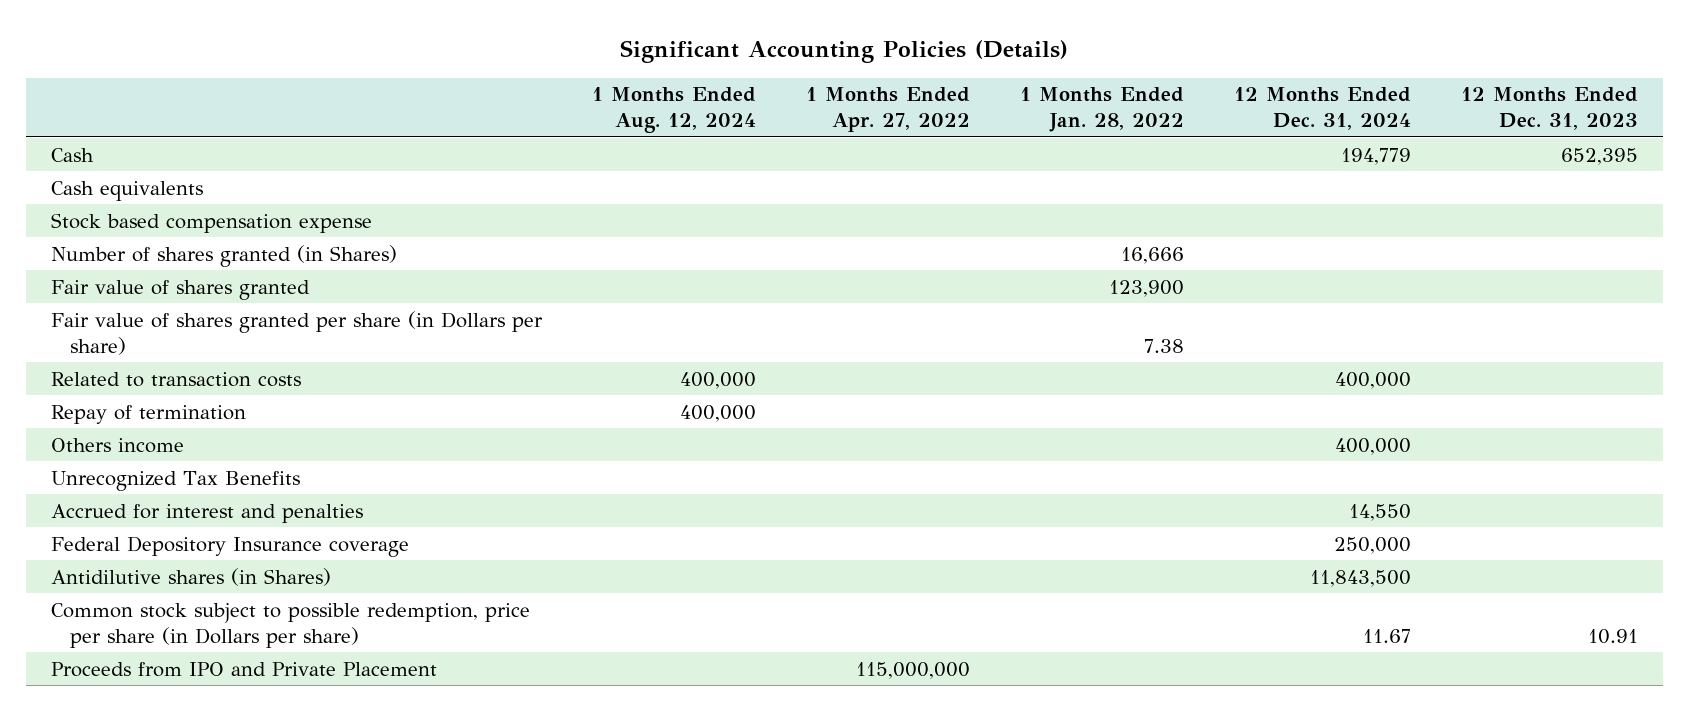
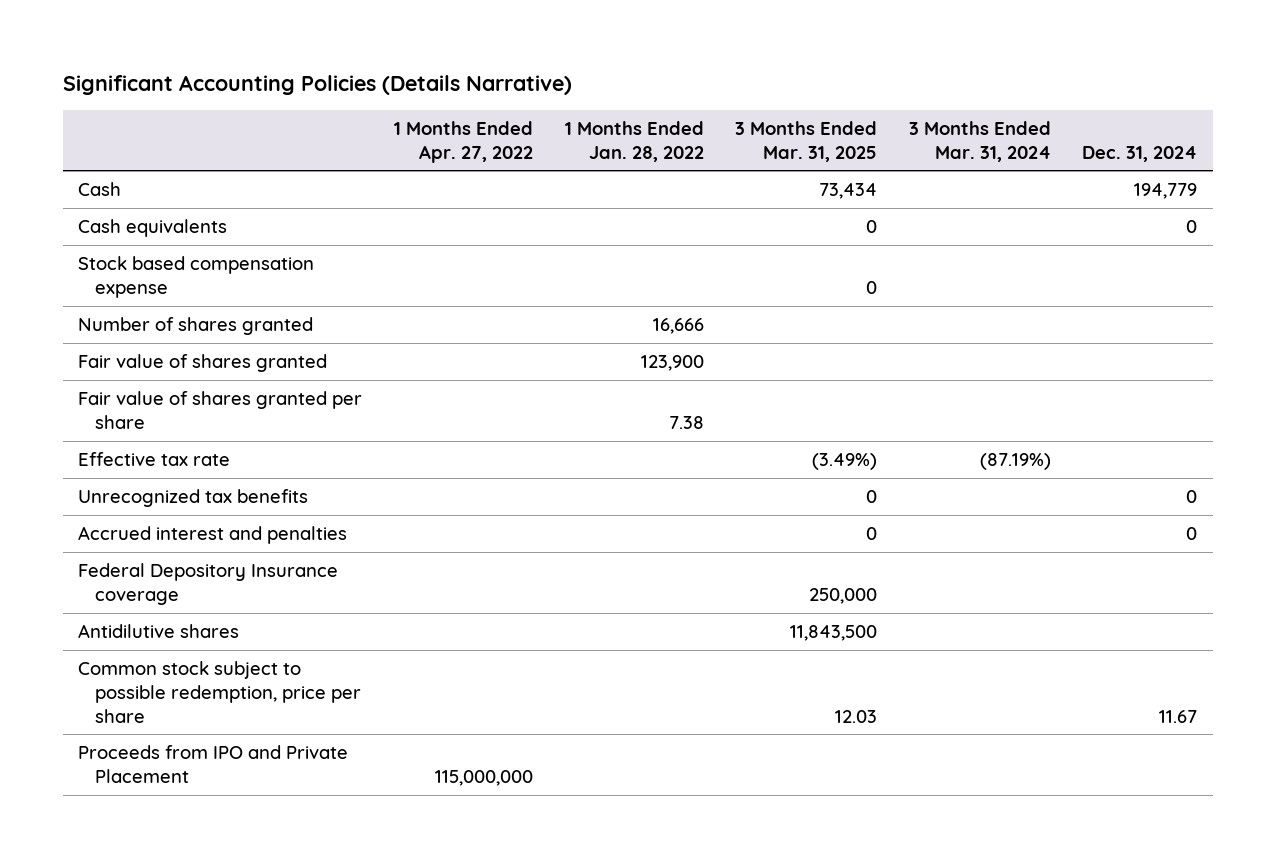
- Significant Accounting Policies (Details)
+ Significant Accounting Policies (Details Narrative)
- | 1 Months Ended Aug. 12, 2024 | 1 Months Ended Apr. 27, 2022 | 1 Months Ended Jan. 28, 2022 | 12 Months Ended Dec. 31, 2024 | 12 Months Ended Dec. 31, 2023
+ | 1 Months Ended Apr. 27, 2022 | 1 Months Ended Jan. 28, 2022 | 3 Months Ended Mar. 31, 2025 | 3 Months Ended Mar. 31, 2024 | Dec. 31, 2024
- Number of shares granted (in Shares) | | | 16,666 | |
+ Number of shares granted | | 16,666 | | |
- Fair value of shares granted per share (in Dollars per share) | | | 7.38 | |
- Related to transaction costs | 400,000 | | | 400,000 |
- Repay of termination | 400,000 | | | |
- Others income | | | | 400,000 |
- Unrecognized Tax Benefits
- Accrued for interest and penalties | | | | 14,550 |
+ Fair value of shares granted per share | | 7.38 | | |
+ Effective tax rate | | | (3.49%) | (87.19%) |
+ Unrecognized tax benefits | | | 0 | | 0
+ Accrued interest and penalties | | | 0 | | 0
- Antidilutive shares (in Shares) | | | | 11,843,500 |
- Common stock subject to possible redemption, price per share (in Dollars per share) | | | | 11.67 | 10.91
+ Antidilutive shares | | | 11,843,500 | |
+ Common stock subject to possible redemption, price per share | | | 12.03 | | 11.67

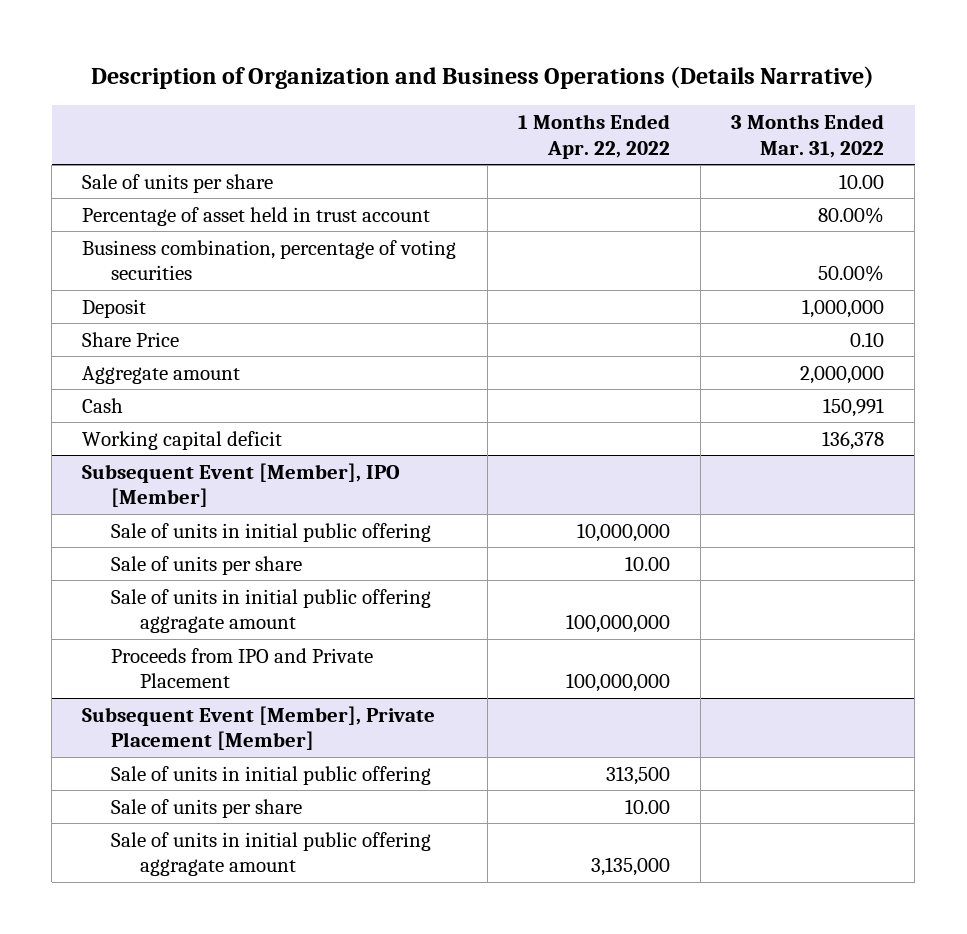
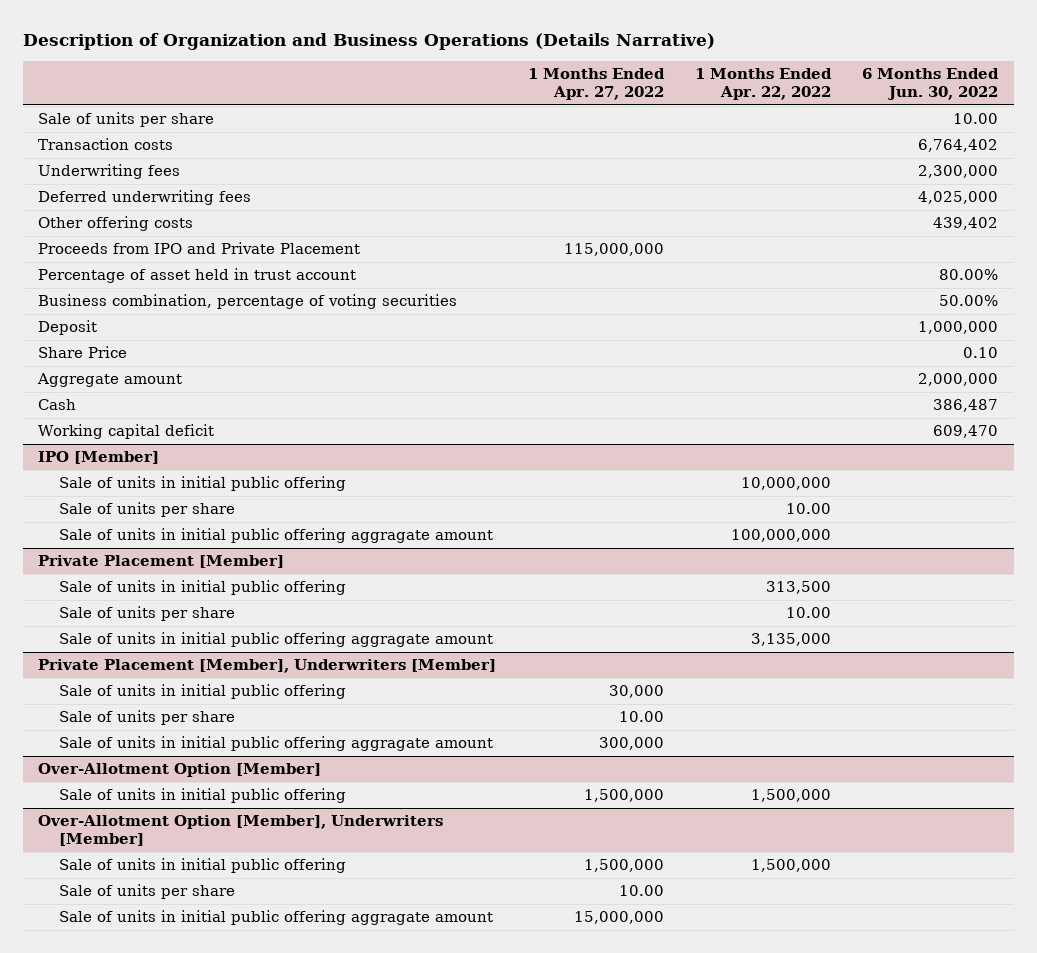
- | 1 Months Ended Apr. 22, 2022 | 3 Months Ended Mar. 31, 2022
+ | 1 Months Ended Apr. 27, 2022 | 1 Months Ended Apr. 22, 2022 | 6 Months Ended Jun. 30, 2022
+ Transaction costs | | | 6,764,402
+ Underwriting fees | | | 2,300,000
+ Deferred underwriting fees | | | 4,025,000
+ Other offering costs | | | 439,402
+ Proceeds from IPO and Private Placement | 115,000,000 | |
- Subsequent Event [Member], IPO [Member]
+ IPO [Member]
- Proceeds from IPO and Private Placement | 100,000,000 |
- Subsequent Event [Member], Private Placement [Member]
+ Private Placement [Member]
+ Private Placement [Member], Underwriters [Member]
+ Sale of units in initial public offering | 30,000 | |
+ Sale of units per share | 10.00 | |
+ Sale of units in initial public offering aggragate amount | 300,000 | |
+ Over-Allotment Option [Member]
+ Sale of units in initial public offering | 1,500,000 | 1,500,000 |
+ Over-Allotment Option [Member], Underwriters [Member]
+ Sale of units in initial public offering | 1,500,000 | 1,500,000 |
+ Sale of units per share | 10.00 | |
+ Sale of units in initial public offering aggragate amount | 15,000,000 | |

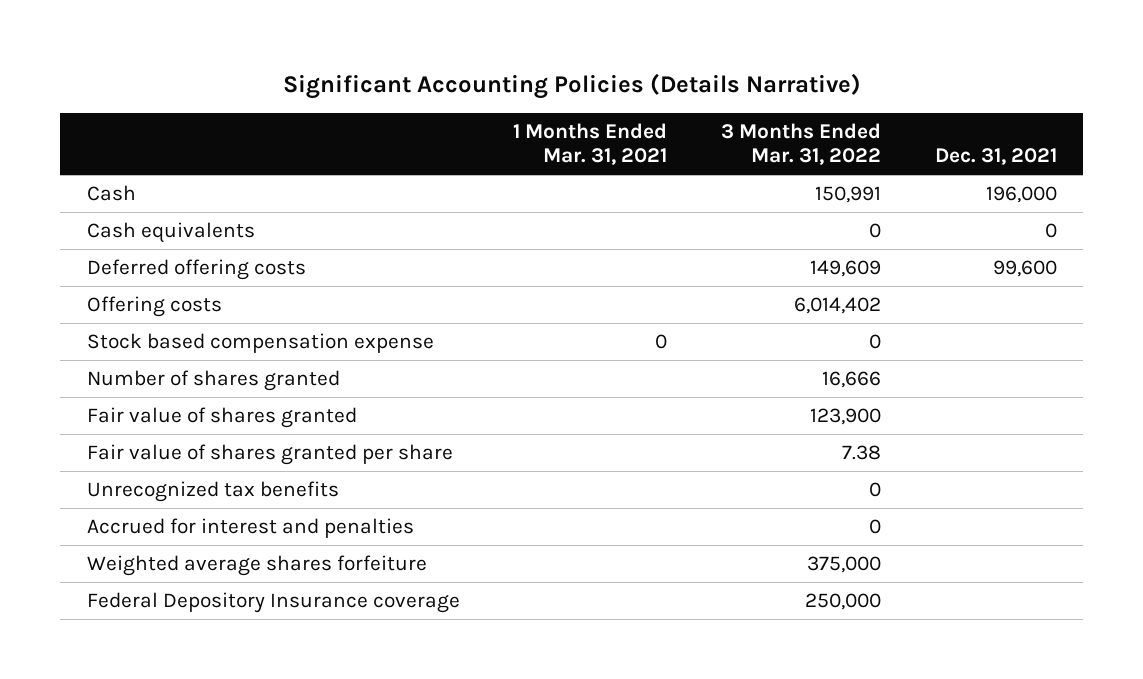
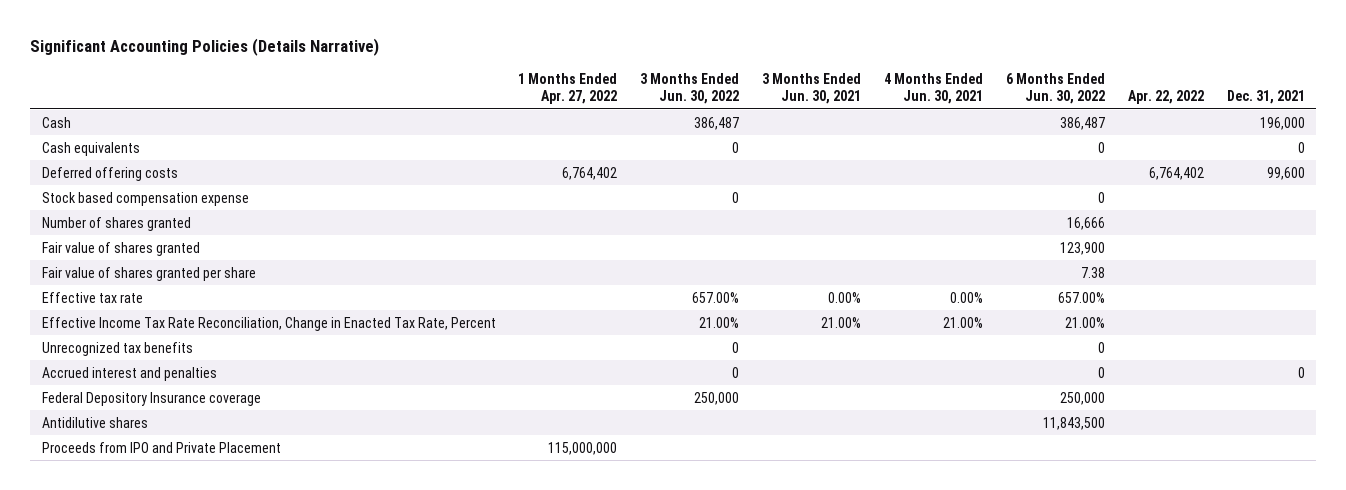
- | 1 Months Ended Mar. 31, 2021 | 3 Months Ended Mar. 31, 2022 | Dec. 31, 2021
+ | 1 Months Ended Apr. 27, 2022 | 3 Months Ended Jun. 30, 2022 | 3 Months Ended Jun. 30, 2021 | 4 Months Ended Jun. 30, 2021 | 6 Months Ended Jun. 30, 2022 | Apr. 22, 2022 | Dec. 31, 2021
- Offering costs | | 6,014,402 |
+ Effective tax rate | | 657.00% | 0.00% | 0.00% | 657.00% | |
+ Effective Income Tax Rate Reconciliation, Change in Enacted Tax Rate, Percent | | 21.00% | 21.00% | 21.00% | 21.00% | |
- Accrued for interest and penalties | | 0 |
- Weighted average shares forfeiture | | 375,000 |
+ Accrued interest and penalties | | 0 | | | 0 | | 0
+ Antidilutive shares | | | | | 11,843,500 | |
+ Proceeds from IPO and Private Placement | 115,000,000 | | | | | |

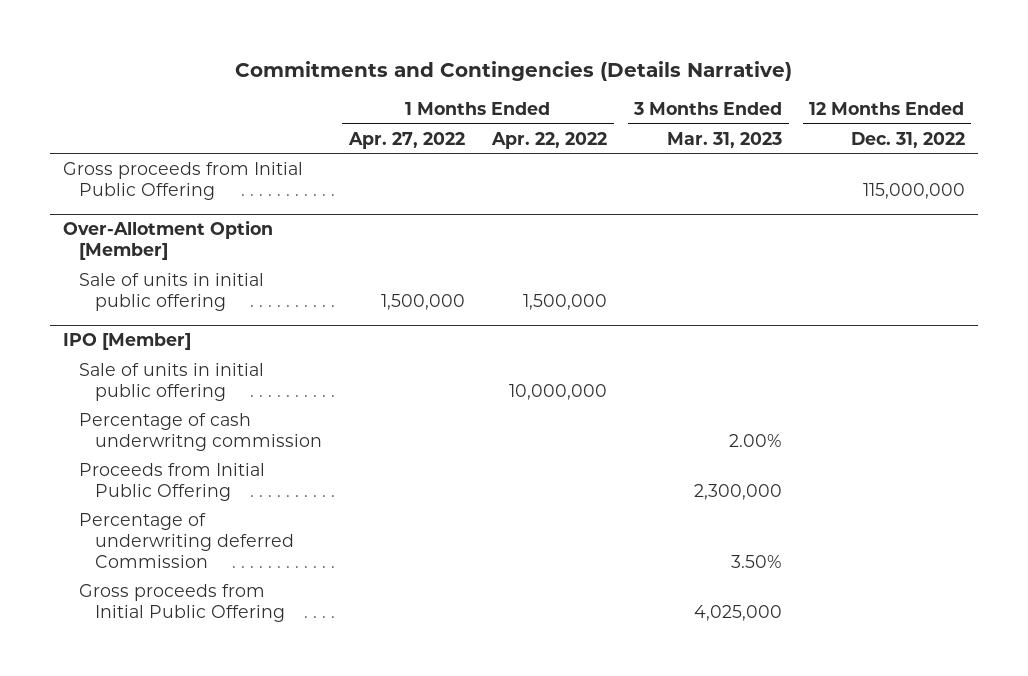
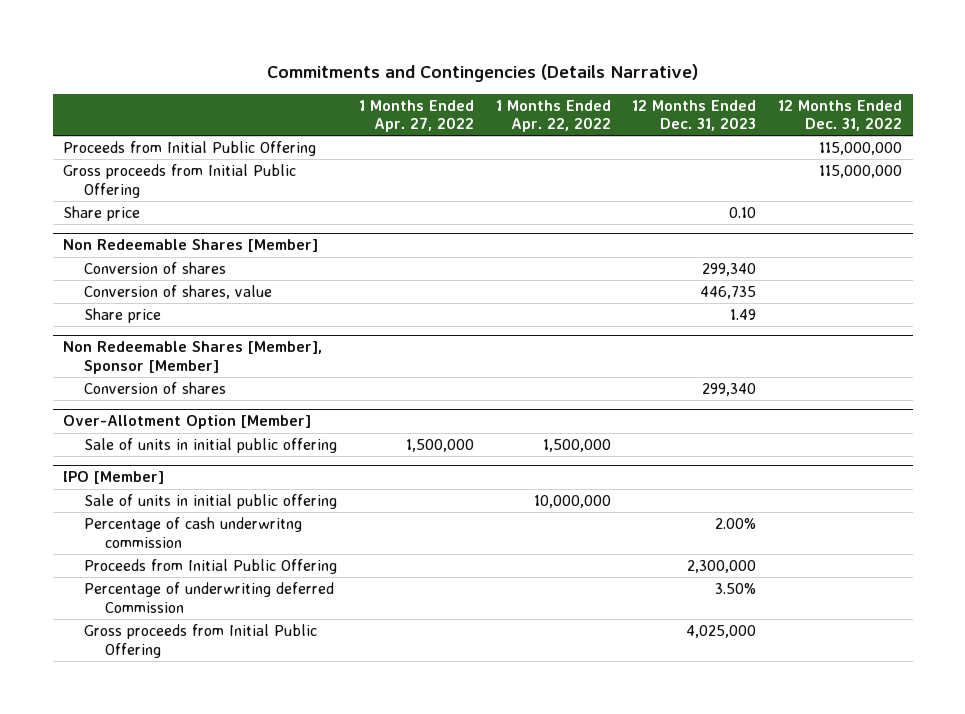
- | 1 Months Ended Apr. 27, 2022 | 1 Months Ended Apr. 22, 2022 | 3 Months Ended Mar. 31, 2023 | 12 Months Ended Dec. 31, 2022
+ | 1 Months Ended Apr. 27, 2022 | 1 Months Ended Apr. 22, 2022 | 12 Months Ended Dec. 31, 2023 | 12 Months Ended Dec. 31, 2022
+ Proceeds from Initial Public Offering | | | | 115,000,000
+ Share price | | | 0.10 |
+ Non Redeemable Shares [Member]
+ Conversion of shares | | | 299,340 |
+ Conversion of shares, value | | | 446,735 |
+ Share price | | | 1.49 |
+ Non Redeemable Shares [Member], Sponsor [Member]
+ Conversion of shares | | | 299,340 |

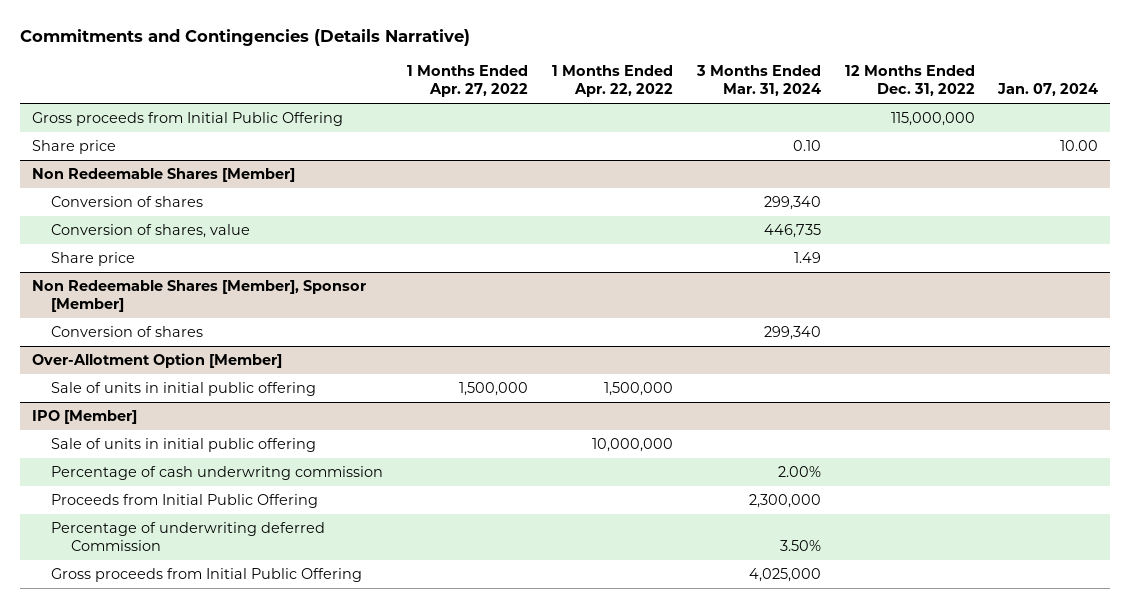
- | 1 Months Ended Apr. 27, 2022 | 1 Months Ended Apr. 22, 2022 | 12 Months Ended Dec. 31, 2023 | 12 Months Ended Dec. 31, 2022
+ | 1 Months Ended Apr. 27, 2022 | 1 Months Ended Apr. 22, 2022 | 3 Months Ended Mar. 31, 2024 | 12 Months Ended Dec. 31, 2022 | Jan. 07, 2024
- Proceeds from Initial Public Offering | | | | 115,000,000

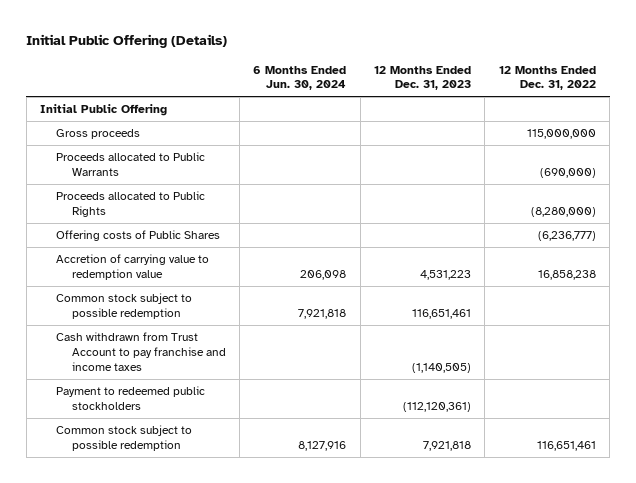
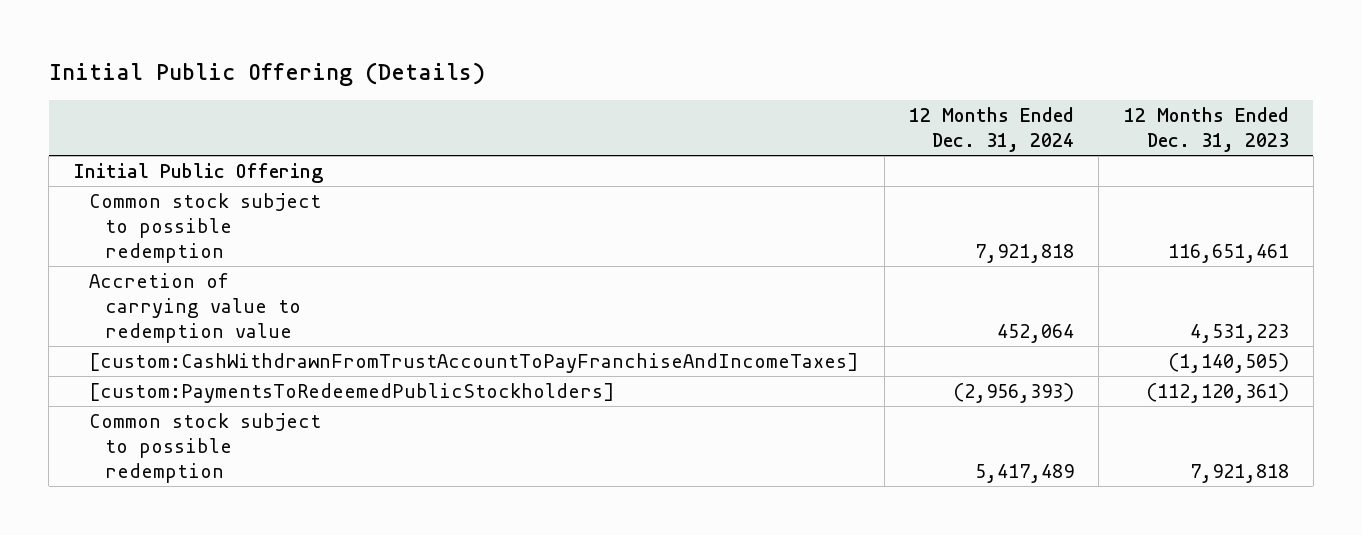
- | 6 Months Ended Jun. 30, 2024 | 12 Months Ended Dec. 31, 2023 | 12 Months Ended Dec. 31, 2022
+ | 12 Months Ended Dec. 31, 2024 | 12 Months Ended Dec. 31, 2023
- Gross proceeds | | | 115,000,000
- Proceeds allocated to Public Warrants | | | (690,000)
- Proceeds allocated to Public Rights | | | (8,280,000)
- Offering costs of Public Shares | | | (6,236,777)
- Cash withdrawn from Trust Account to pay franchise and income taxes | | (1,140,505) |
- Payment to redeemed public stockholders | | (112,120,361) |
moved down: Accretion of carrying value to redemption value | 452,064 | 4,531,223
+ [custom:CashWithdrawnFromTrustAccountToPayFranchiseAndIncomeTaxes] | | (1,140,505)
+ [custom:PaymentsToRedeemedPublicStockholders] | (2,956,393) | (112,120,361)

